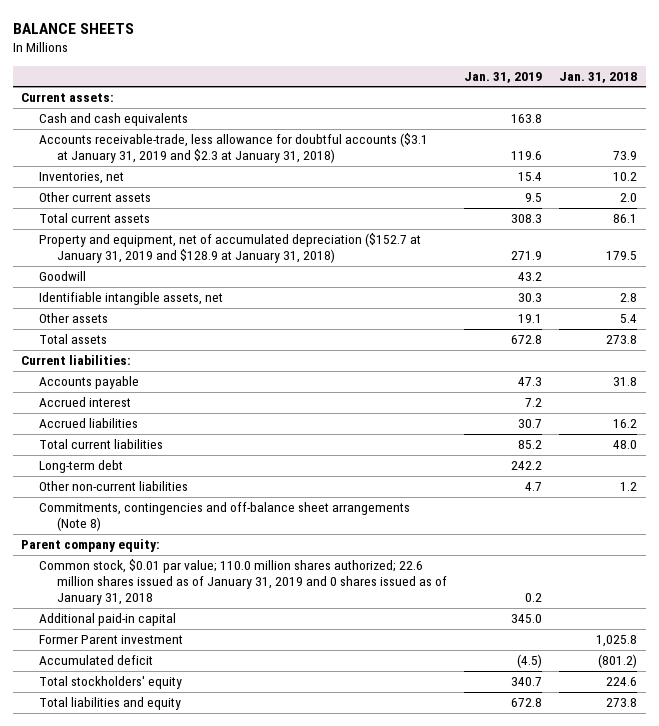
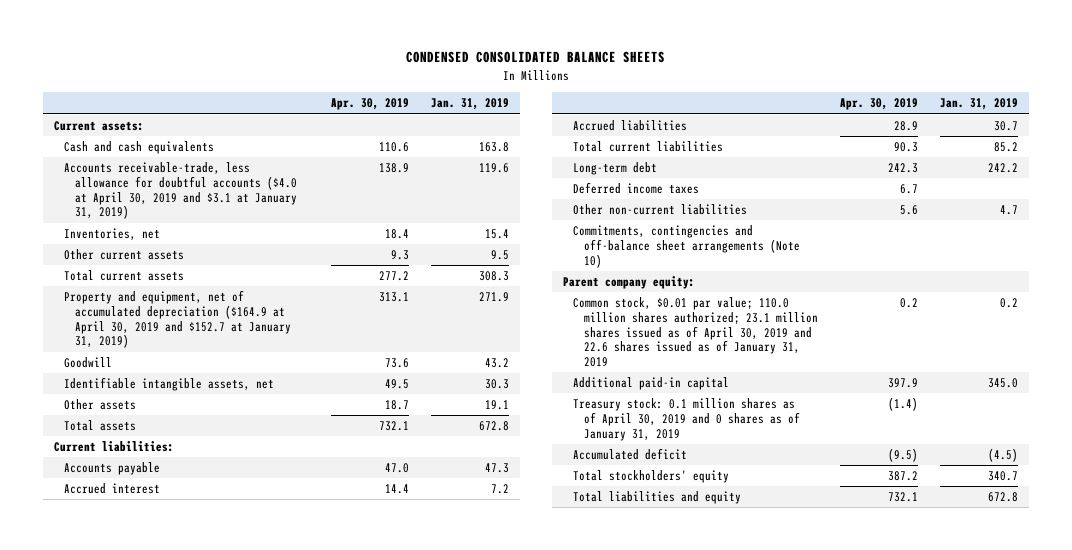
- BALANCE SHEETS
+ CONDENSED CONSOLIDATED BALANCE SHEETS
- | Jan. 31, 2019 | Jan. 31, 2018
+ | Apr. 30, 2019 | Jan. 31, 2019
- Accounts receivable-trade, less allowance for doubtful accounts ($3.1 at January 31, 2019 and $2.3 at January 31, 2018) | 119.6 | 73.9
+ Accounts receivable-trade, less allowance for doubtful accounts ($4.0 at April 30, 2019 and $3.1 at January 31, 2019) | 138.9 | 119.6
- Property and equipment, net of accumulated depreciation ($152.7 at January 31, 2019 and $128.9 at January 31, 2018) | 271.9 | 179.5
+ Property and equipment, net of accumulated depreciation ($164.9 at April 30, 2019 and $152.7 at January 31, 2019) | 313.1 | 271.9
+ Deferred income taxes | 6.7 |
- Commitments, contingencies and off-balance sheet arrangements (Note 8)
+ Commitments, contingencies and off-balance sheet arrangements (Note 10)
- Common stock, $0.01 par value; 110.0 million shares authorized; 22.6 million shares issued as of January 31, 2019 and 0 shares issued as of January 31, 2018 | 0.2 |
+ Common stock, $0.01 par value; 110.0 million shares authorized; 23.1 million shares issued as of April 30, 2019 and 22.6 shares issued as of January 31, 2019 | 0.2 | 0.2
- Former Parent investment | | 1,025.8
+ Treasury stock: 0.1 million shares as of April 30, 2019 and 0 shares as of January 31, 2019 | (1.4) |

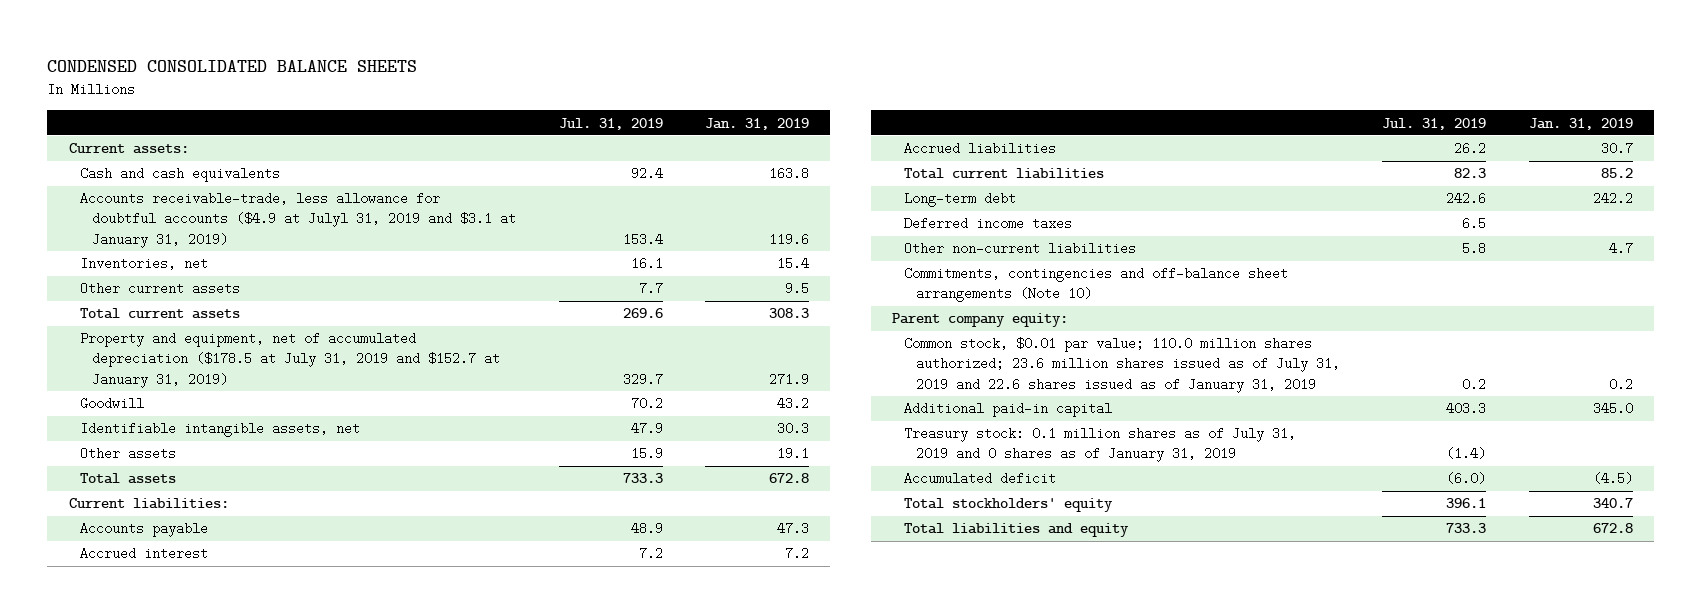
- | Apr. 30, 2019 | Jan. 31, 2019
+ | Jul. 31, 2019 | Jan. 31, 2019
- Accounts receivable-trade, less allowance for doubtful accounts ($4.0 at April 30, 2019 and $3.1 at January 31, 2019) | 138.9 | 119.6
+ Accounts receivable-trade, less allowance for doubtful accounts ($4.9 at Julyl 31, 2019 and $3.1 at January 31, 2019) | 153.4 | 119.6
- Property and equipment, net of accumulated depreciation ($164.9 at April 30, 2019 and $152.7 at January 31, 2019) | 313.1 | 271.9
+ Property and equipment, net of accumulated depreciation ($178.5 at July 31, 2019 and $152.7 at January 31, 2019) | 329.7 | 271.9
- Common stock, $0.01 par value; 110.0 million shares authorized; 23.1 million shares issued as of April 30, 2019 and 22.6 shares issued as of January 31, 2019 | 0.2 | 0.2
+ Common stock, $0.01 par value; 110.0 million shares authorized; 23.6 million shares issued as of July 31, 2019 and 22.6 shares issued as of January 31, 2019 | 0.2 | 0.2
- Treasury stock: 0.1 million shares as of April 30, 2019 and 0 shares as of January 31, 2019 | (1.4) |
+ Treasury stock: 0.1 million shares as of July 31, 2019 and 0 shares as of January 31, 2019 | (1.4) |

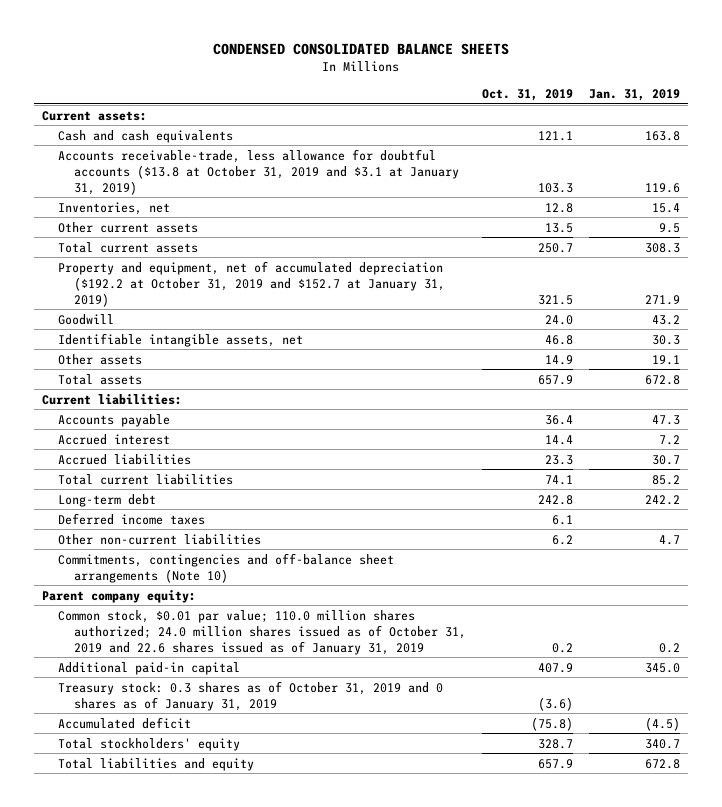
- | Jul. 31, 2019 | Jan. 31, 2019
+ | Oct. 31, 2019 | Jan. 31, 2019
- Accounts receivable-trade, less allowance for doubtful accounts ($4.9 at Julyl 31, 2019 and $3.1 at January 31, 2019) | 153.4 | 119.6
+ Accounts receivable-trade, less allowance for doubtful accounts ($13.8 at October 31, 2019 and $3.1 at January 31, 2019) | 103.3 | 119.6
- Property and equipment, net of accumulated depreciation ($178.5 at July 31, 2019 and $152.7 at January 31, 2019) | 329.7 | 271.9
+ Property and equipment, net of accumulated depreciation ($192.2 at October 31, 2019 and $152.7 at January 31, 2019) | 321.5 | 271.9
- Common stock, $0.01 par value; 110.0 million shares authorized; 23.6 million shares issued as of July 31, 2019 and 22.6 shares issued as of January 31, 2019 | 0.2 | 0.2
+ Common stock, $0.01 par value; 110.0 million shares authorized; 24.0 million shares issued as of October 31, 2019 and 22.6 shares issued as of January 31, 2019 | 0.2 | 0.2
- Treasury stock: 0.1 million shares as of July 31, 2019 and 0 shares as of January 31, 2019 | (1.4) |
+ Treasury stock: 0.3 shares as of October 31, 2019 and 0 shares as of January 31, 2019 | (3.6) |

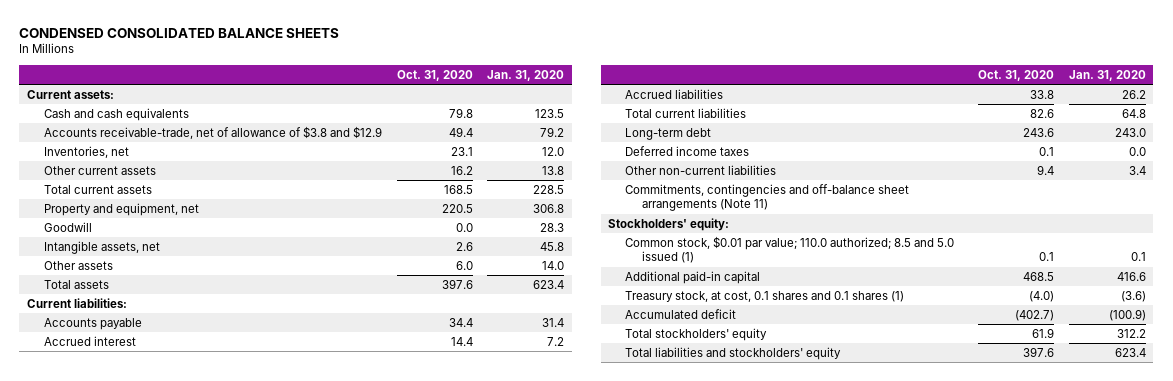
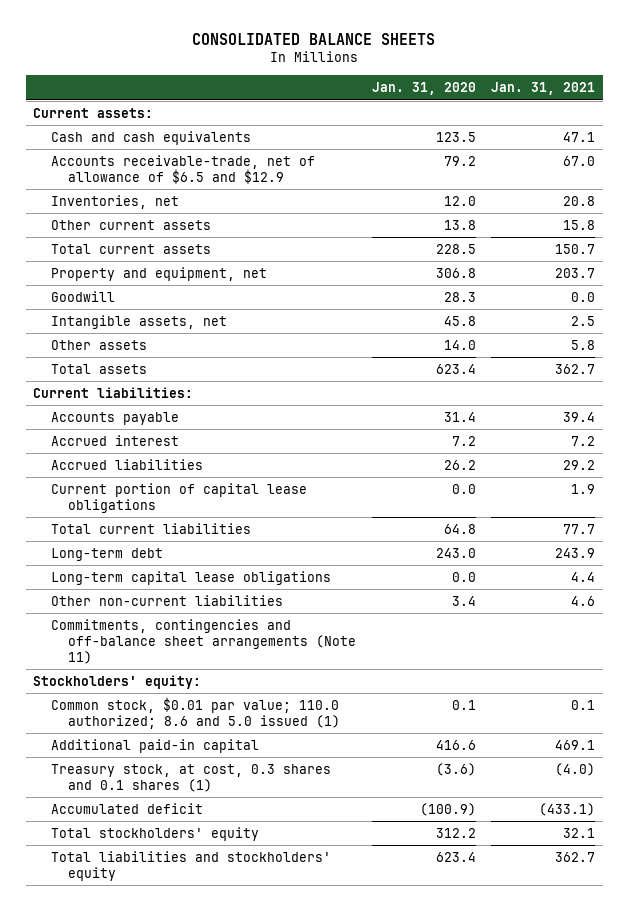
- CONDENSED CONSOLIDATED BALANCE SHEETS
+ CONSOLIDATED BALANCE SHEETS
- | Oct. 31, 2020 | Jan. 31, 2020
+ | Jan. 31, 2020 | Jan. 31, 2021
- Accounts receivable-trade, net of allowance of $3.8 and $12.9 | 49.4 | 79.2
+ Accounts receivable-trade, net of allowance of $6.5 and $12.9 | 79.2 | 67.0
+ Current portion of capital lease obligations | 0.0 | 1.9
- Deferred income taxes | 0.1 | 0.0
+ Long-term capital lease obligations | 0.0 | 4.4
- Common stock, $0.01 par value; 110.0 authorized; 8.5 and 5.0 issued (1) | 0.1 | 0.1
+ Common stock, $0.01 par value; 110.0 authorized; 8.6 and 5.0 issued (1) | 0.1 | 0.1
- Treasury stock, at cost, 0.1 shares and 0.1 shares (1) | (4.0) | (3.6)
+ Treasury stock, at cost, 0.3 shares and 0.1 shares (1) | (3.6) | (4.0)

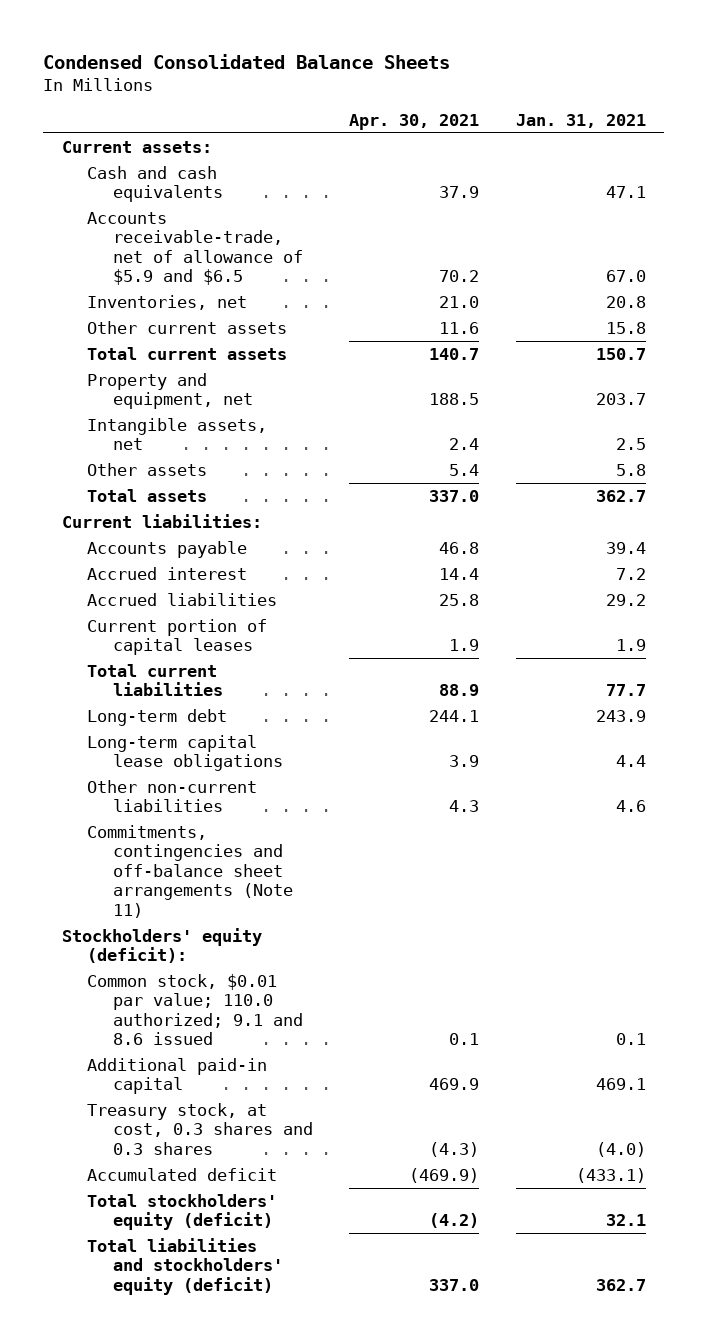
- CONSOLIDATED BALANCE SHEETS
+ Condensed Consolidated Balance Sheets
- | Jan. 31, 2020 | Jan. 31, 2021
+ | Apr. 30, 2021 | Jan. 31, 2021
- Accounts receivable-trade, net of allowance of $6.5 and $12.9 | 79.2 | 67.0
+ Accounts receivable-trade, net of allowance of $5.9 and $6.5 | 70.2 | 67.0
- Goodwill | 28.3 | 0.0
- Current portion of capital lease obligations | 0.0 | 1.9
+ Current portion of capital leases | 1.9 | 1.9
- Stockholders' equity:
- Common stock, $0.01 par value; 110.0 authorized; 8.6 and 5.0 issued (1) | 0.1 | 0.1
+ Stockholders' equity (deficit):
+ Common stock, $0.01 par value; 110.0 authorized; 9.1 and 8.6 issued | 0.1 | 0.1
- Treasury stock, at cost, 0.3 shares and 0.1 shares (1) | (3.6) | (4.0)
+ Treasury stock, at cost, 0.3 shares and 0.3 shares | (4.3) | (4.0)
- Total stockholders' equity | 312.2 | 32.1
- Total liabilities and stockholders' equity | 623.4 | 362.7
+ Total stockholders' equity (deficit) | (4.2) | 32.1
+ Total liabilities and stockholders' equity (deficit) | 337.0 | 362.7

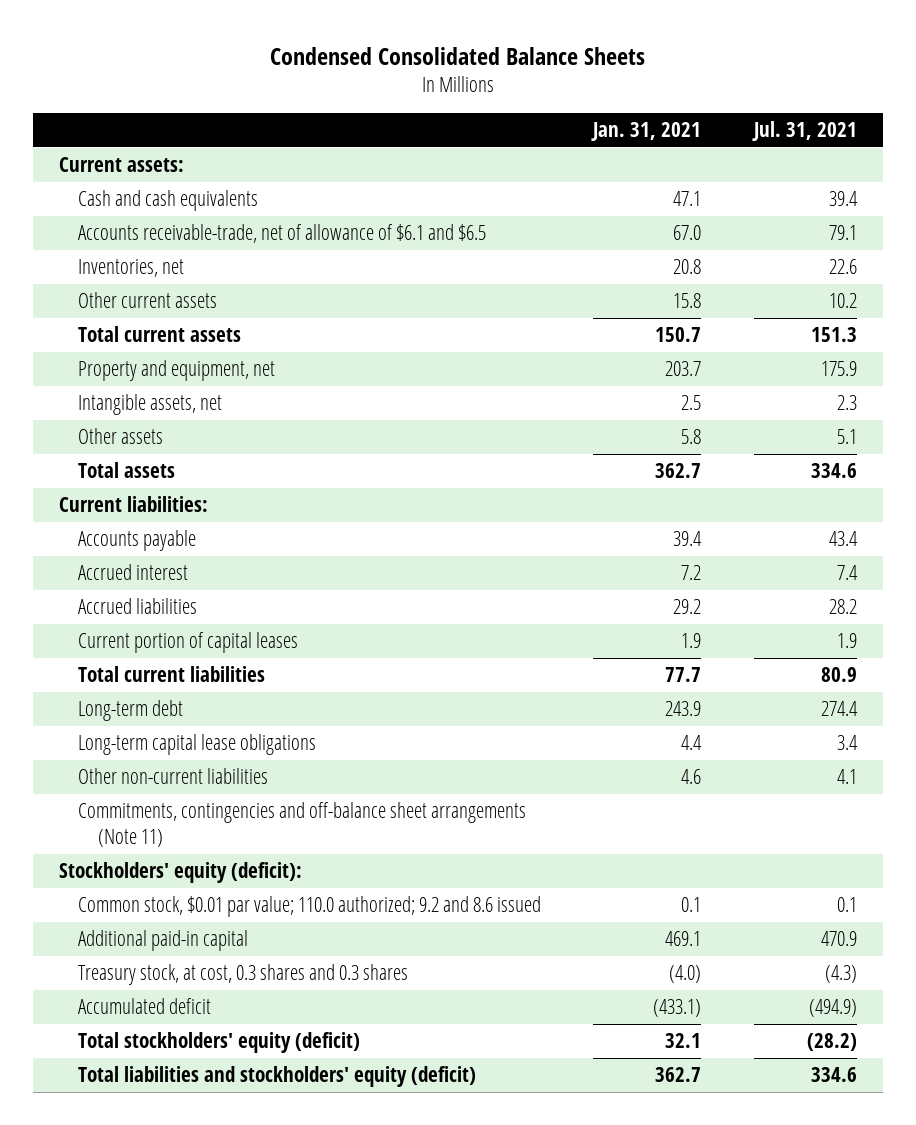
- | Apr. 30, 2021 | Jan. 31, 2021
+ | Jan. 31, 2021 | Jul. 31, 2021
- Accounts receivable-trade, net of allowance of $5.9 and $6.5 | 70.2 | 67.0
+ Accounts receivable-trade, net of allowance of $6.1 and $6.5 | 67.0 | 79.1
- Common stock, $0.01 par value; 110.0 authorized; 9.1 and 8.6 issued | 0.1 | 0.1
+ Common stock, $0.01 par value; 110.0 authorized; 9.2 and 8.6 issued | 0.1 | 0.1

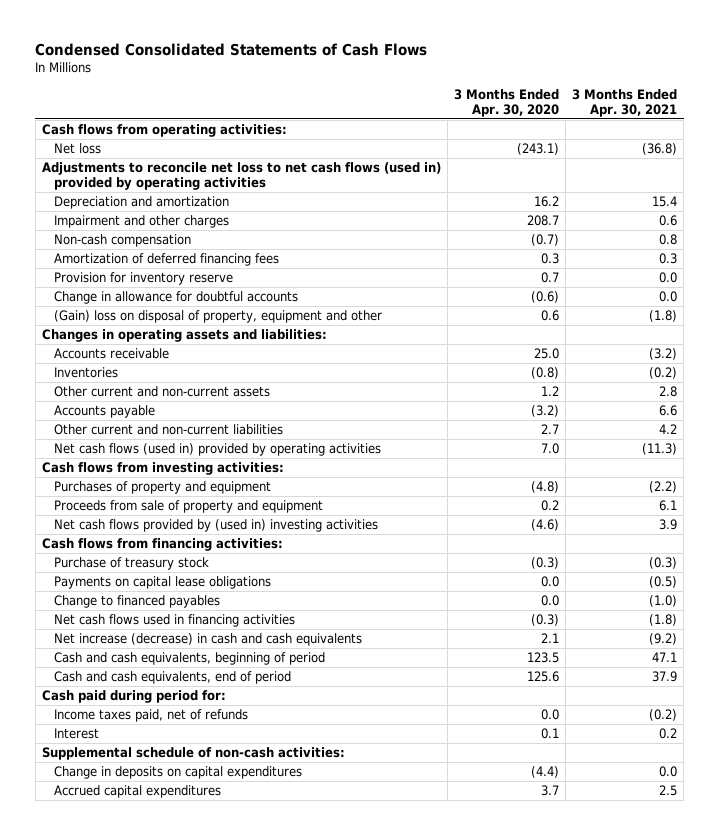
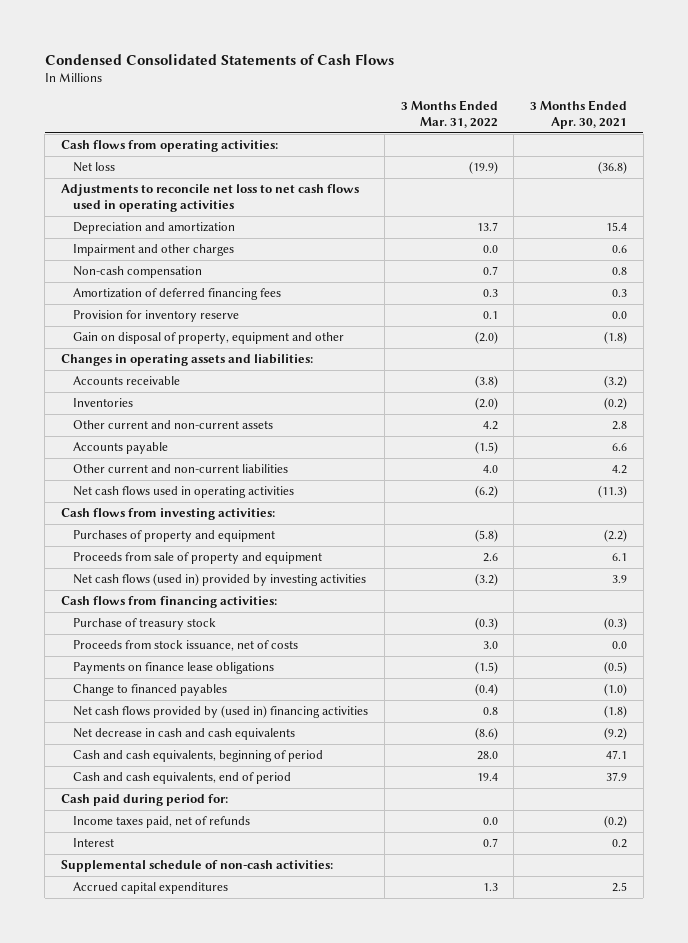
- | 3 Months Ended Apr. 30, 2020 | 3 Months Ended Apr. 30, 2021
+ | 3 Months Ended Mar. 31, 2022 | 3 Months Ended Apr. 30, 2021
- Adjustments to reconcile net loss to net cash flows (used in) provided by operating activities
+ Adjustments to reconcile net loss to net cash flows used in operating activities
- Change in allowance for doubtful accounts | (0.6) | 0.0
- (Gain) loss on disposal of property, equipment and other | 0.6 | (1.8)
+ Gain on disposal of property, equipment and other | (2.0) | (1.8)
- Net cash flows (used in) provided by operating activities | 7.0 | (11.3)
+ Net cash flows used in operating activities | (6.2) | (11.3)
- Net cash flows provided by (used in) investing activities | (4.6) | 3.9
+ Net cash flows (used in) provided by investing activities | (3.2) | 3.9
- Payments on capital lease obligations | 0.0 | (0.5)
+ Proceeds from stock issuance, net of costs | 3.0 | 0.0
+ Payments on finance lease obligations | (1.5) | (0.5)
- Net cash flows used in financing activities | (0.3) | (1.8)
- Net increase (decrease) in cash and cash equivalents | 2.1 | (9.2)
+ Net cash flows provided by (used in) financing activities | 0.8 | (1.8)
+ Net decrease in cash and cash equivalents | (8.6) | (9.2)
- Change in deposits on capital expenditures | (4.4) | 0.0

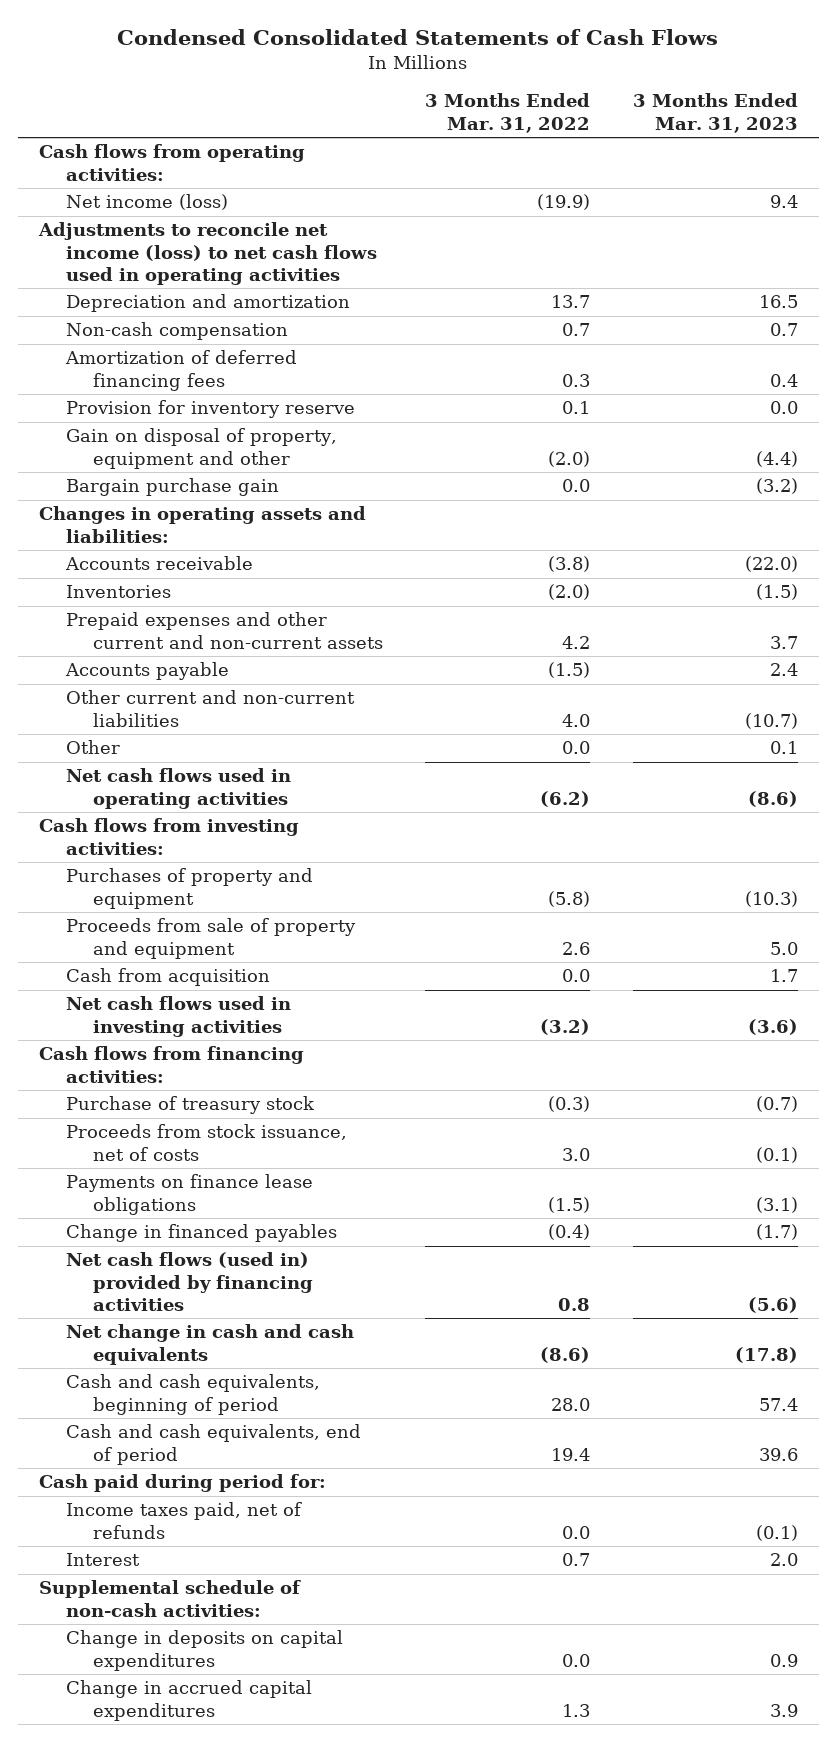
- | 3 Months Ended Mar. 31, 2022 | 3 Months Ended Apr. 30, 2021
+ | 3 Months Ended Mar. 31, 2022 | 3 Months Ended Mar. 31, 2023
- Net loss | (19.9) | (36.8)
- Adjustments to reconcile net loss to net cash flows used in operating activities
+ Net income (loss) | (19.9) | 9.4
+ Adjustments to reconcile net income (loss) to net cash flows used in operating activities
- Impairment and other charges | 0.0 | 0.6
+ Bargain purchase gain | 0.0 | (3.2)
- Other current and non-current assets | 4.2 | 2.8
+ Prepaid expenses and other current and non-current assets | 4.2 | 3.7
+ Other | 0.0 | 0.1
- Net cash flows (used in) provided by investing activities | (3.2) | 3.9
+ Cash from acquisition | 0.0 | 1.7
+ Net cash flows used in investing activities | (3.2) | (3.6)
- Change to financed payables | (0.4) | (1.0)
- Net cash flows provided by (used in) financing activities | 0.8 | (1.8)
- Net decrease in cash and cash equivalents | (8.6) | (9.2)
+ Change in financed payables | (0.4) | (1.7)
+ Net cash flows (used in) provided by financing activities | 0.8 | (5.6)
+ Net change in cash and cash equivalents | (8.6) | (17.8)
- Accrued capital expenditures | 1.3 | 2.5
+ Change in deposits on capital expenditures | 0.0 | 0.9
+ Change in accrued capital expenditures | 1.3 | 3.9

